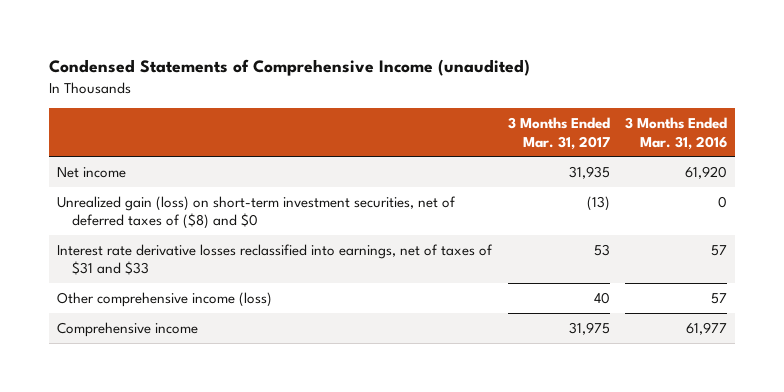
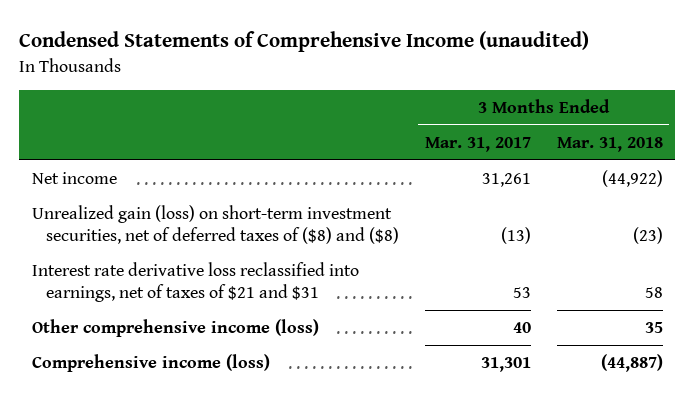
- | 3 Months Ended Mar. 31, 2017 | 3 Months Ended Mar. 31, 2016
+ | 3 Months Ended Mar. 31, 2017 | 3 Months Ended Mar. 31, 2018
- Net income | 31,935 | 61,920
- Unrealized gain (loss) on short-term investment securities, net of deferred taxes of ($8) and $0 | (13) | 0
- Interest rate derivative losses reclassified into earnings, net of taxes of $31 and $33 | 53 | 57
+ Net income | 31,261 | (44,922)
+ Unrealized gain (loss) on short-term investment securities, net of deferred taxes of ($8) and ($8) | (13) | (23)
+ Interest rate derivative loss reclassified into earnings, net of taxes of $21 and $31 | 53 | 58
- Comprehensive income | 31,975 | 61,977
+ Comprehensive income (loss) | 31,301 | (44,887)

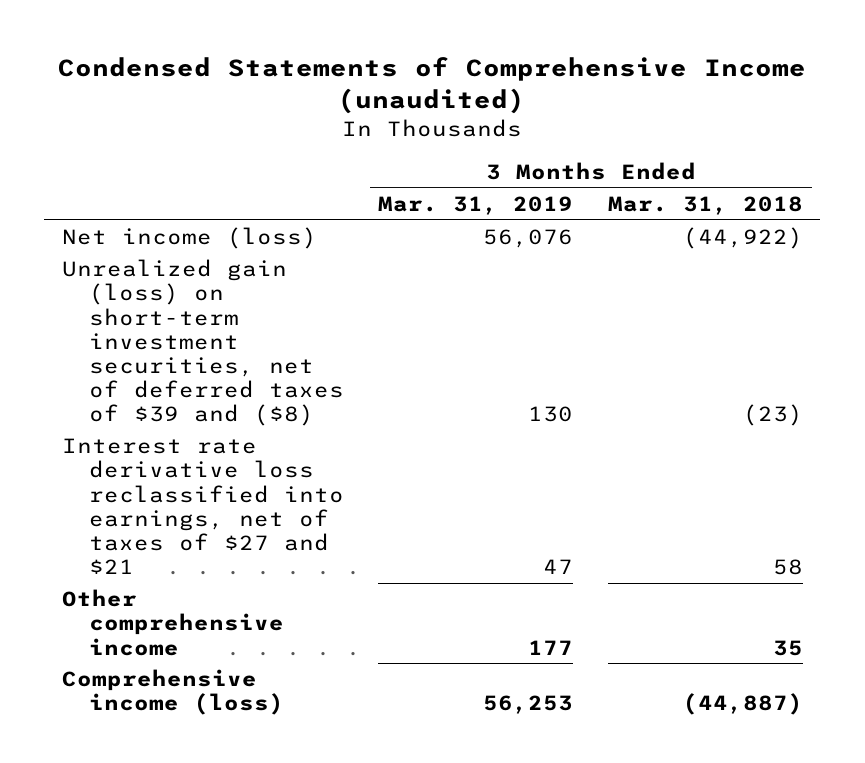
- | 3 Months Ended Mar. 31, 2017 | 3 Months Ended Mar. 31, 2018
+ | 3 Months Ended Mar. 31, 2019 | 3 Months Ended Mar. 31, 2018
- Net income | 31,261 | (44,922)
- Unrealized gain (loss) on short-term investment securities, net of deferred taxes of ($8) and ($8) | (13) | (23)
- Interest rate derivative loss reclassified into earnings, net of taxes of $21 and $31 | 53 | 58
- Other comprehensive income (loss) | 40 | 35
+ Net income (loss) | 56,076 | (44,922)
+ Unrealized gain (loss) on short-term investment securities, net of deferred taxes of $39 and ($8) | 130 | (23)
+ Interest rate derivative loss reclassified into earnings, net of taxes of $27 and $21 | 47 | 58
+ Other comprehensive income | 177 | 35

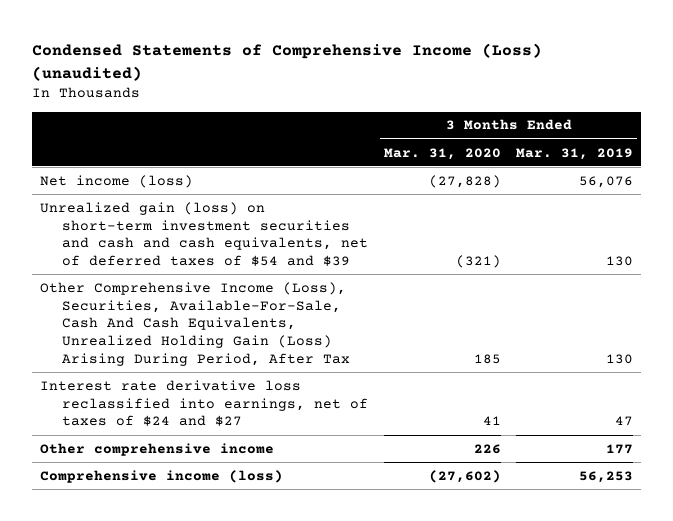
- Condensed Statements of Comprehensive Income (unaudited)
+ Condensed Statements of Comprehensive Income (Loss) (unaudited)
- | 3 Months Ended Mar. 31, 2019 | 3 Months Ended Mar. 31, 2018
+ | 3 Months Ended Mar. 31, 2020 | 3 Months Ended Mar. 31, 2019
- Unrealized gain (loss) on short-term investment securities, net of deferred taxes of $39 and ($8) | 130 | (23)
- Interest rate derivative loss reclassified into earnings, net of taxes of $27 and $21 | 47 | 58
+ Unrealized gain (loss) on short-term investment securities and cash and cash equivalents, net of deferred taxes of $54 and $39 | (321) | 130
+ Other Comprehensive Income (Loss), Securities, Available-For-Sale, Cash And Cash Equivalents, Unrealized Holding Gain (Loss) Arising During Period, After Tax | 185 | 130
+ Interest rate derivative loss reclassified into earnings, net of taxes of $24 and $27 | 41 | 47

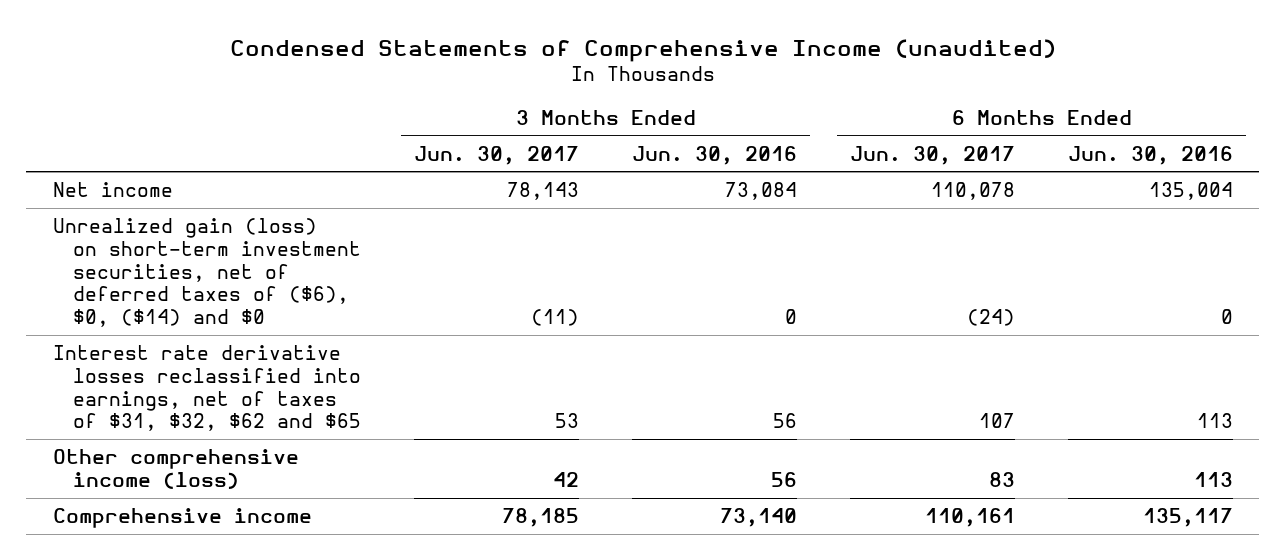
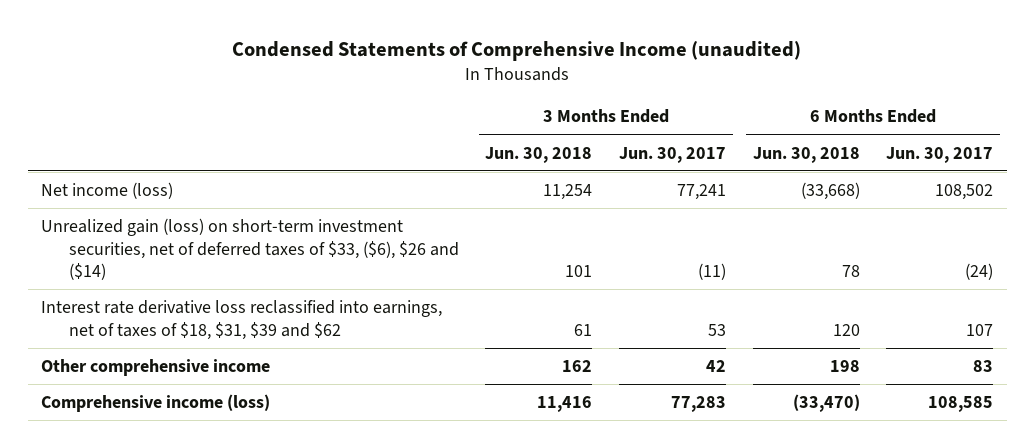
- | 3 Months Ended Jun. 30, 2017 | 3 Months Ended Jun. 30, 2016 | 6 Months Ended Jun. 30, 2017 | 6 Months Ended Jun. 30, 2016
+ | 3 Months Ended Jun. 30, 2018 | 3 Months Ended Jun. 30, 2017 | 6 Months Ended Jun. 30, 2018 | 6 Months Ended Jun. 30, 2017
- Net income | 78,143 | 73,084 | 110,078 | 135,004
- Unrealized gain (loss) on short-term investment securities, net of deferred taxes of ($6), $0, ($14) and $0 | (11) | 0 | (24) | 0
- Interest rate derivative losses reclassified into earnings, net of taxes of $31, $32, $62 and $65 | 53 | 56 | 107 | 113
- Other comprehensive income (loss) | 42 | 56 | 83 | 113
- Comprehensive income | 78,185 | 73,140 | 110,161 | 135,117
+ Net income (loss) | 11,254 | 77,241 | (33,668) | 108,502
+ Unrealized gain (loss) on short-term investment securities, net of deferred taxes of $33, ($6), $26 and ($14) | 101 | (11) | 78 | (24)
+ Interest rate derivative loss reclassified into earnings, net of taxes of $18, $31, $39 and $62 | 61 | 53 | 120 | 107
+ Other comprehensive income | 162 | 42 | 198 | 83
+ Comprehensive income (loss) | 11,416 | 77,283 | (33,470) | 108,585

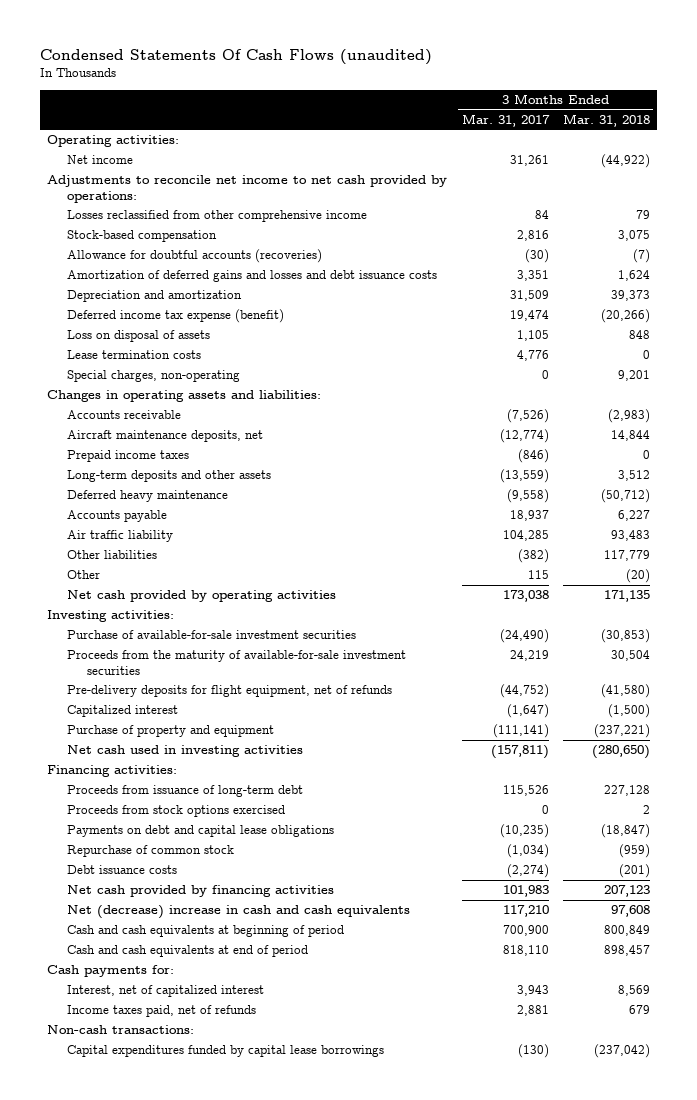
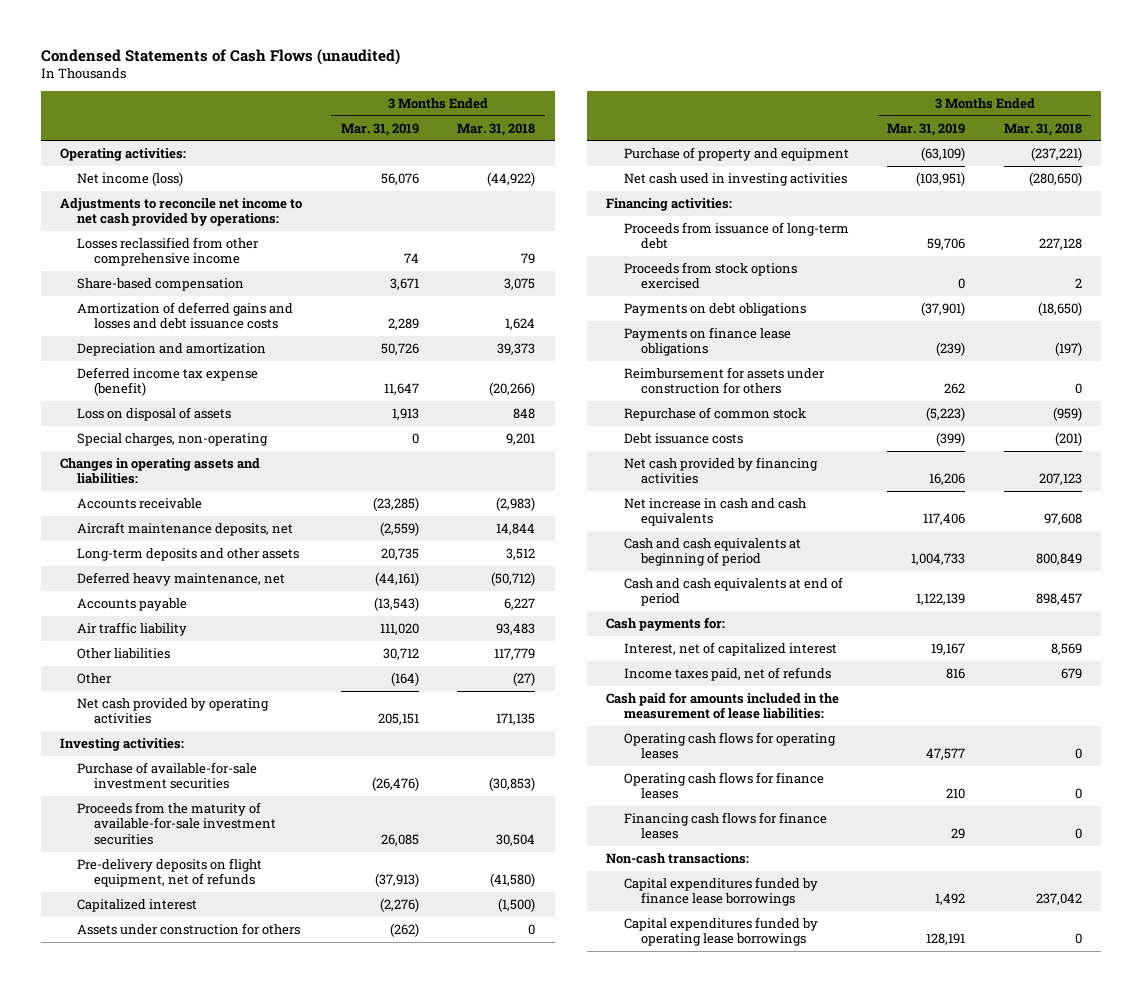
- Condensed Statements Of Cash Flows (unaudited)
+ Condensed Statements of Cash Flows (unaudited)
- | 3 Months Ended Mar. 31, 2017 | 3 Months Ended Mar. 31, 2018
+ | 3 Months Ended Mar. 31, 2019 | 3 Months Ended Mar. 31, 2018
- Net income | 31,261 | (44,922)
+ Net income (loss) | 56,076 | (44,922)
- Stock-based compensation | 2,816 | 3,075
- Allowance for doubtful accounts (recoveries) | (30) | (7)
+ Share-based compensation | 3,671 | 3,075
- Lease termination costs | 4,776 | 0
- Prepaid income taxes | (846) | 0
- Deferred heavy maintenance | (9,558) | (50,712)
+ Deferred heavy maintenance, net | (44,161) | (50,712)
- Other | 115 | (20)
+ Other | (164) | (27)
- Pre-delivery deposits for flight equipment, net of refunds | (44,752) | (41,580)
+ Pre-delivery deposits on flight equipment, net of refunds | (37,913) | (41,580)
+ Assets under construction for others | (262) | 0
- Payments on debt and capital lease obligations | (10,235) | (18,847)
+ Payments on debt obligations | (37,901) | (18,650)
+ Payments on finance lease obligations | (239) | (197)
+ Reimbursement for assets under construction for others | 262 | 0
- Net (decrease) increase in cash and cash equivalents | 117,210 | 97,608
+ Net increase in cash and cash equivalents | 117,406 | 97,608
+ Cash paid for amounts included in the measurement of lease liabilities:
+ Operating cash flows for operating leases | 47,577 | 0
+ Operating cash flows for finance leases | 210 | 0
+ Financing cash flows for finance leases | 29 | 0
- Capital expenditures funded by capital lease borrowings | (130) | (237,042)
+ Capital expenditures funded by finance lease borrowings | 1,492 | 237,042
+ Capital expenditures funded by operating lease borrowings | 128,191 | 0

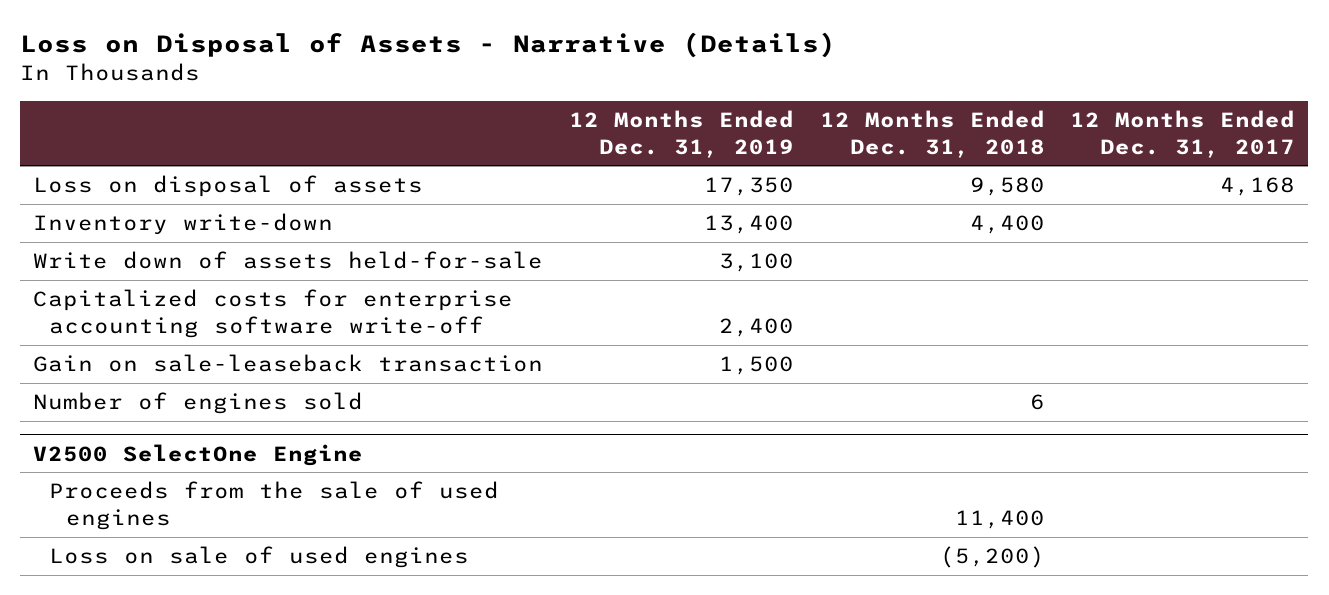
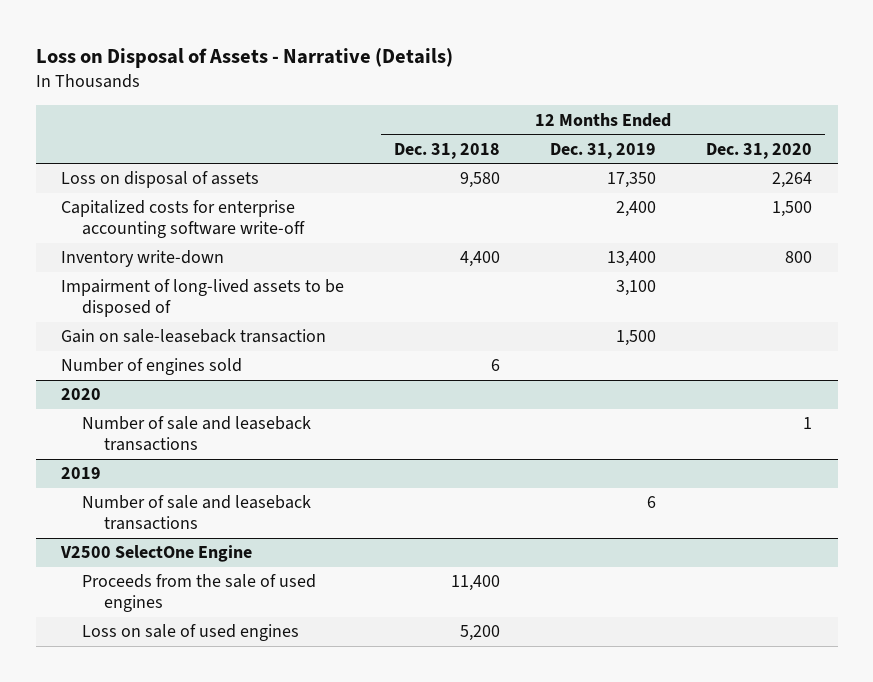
- | 12 Months Ended Dec. 31, 2019 | 12 Months Ended Dec. 31, 2018 | 12 Months Ended Dec. 31, 2017
+ | 12 Months Ended Dec. 31, 2018 | 12 Months Ended Dec. 31, 2019 | 12 Months Ended Dec. 31, 2020
- Write down of assets held-for-sale | 3,100 | |
moved down: Inventory write-down | 4,400 | 13,400 | 800
+ Impairment of long-lived assets to be disposed of | | 3,100 |
+ 2020
+ Number of sale and leaseback transactions | | | 1
+ 2019
+ Number of sale and leaseback transactions | | 6 |
@ V2500 SelectOne Engine
- Loss on sale of used engines | | (5,200) |
+ Loss on sale of used engines | 5,200 | |

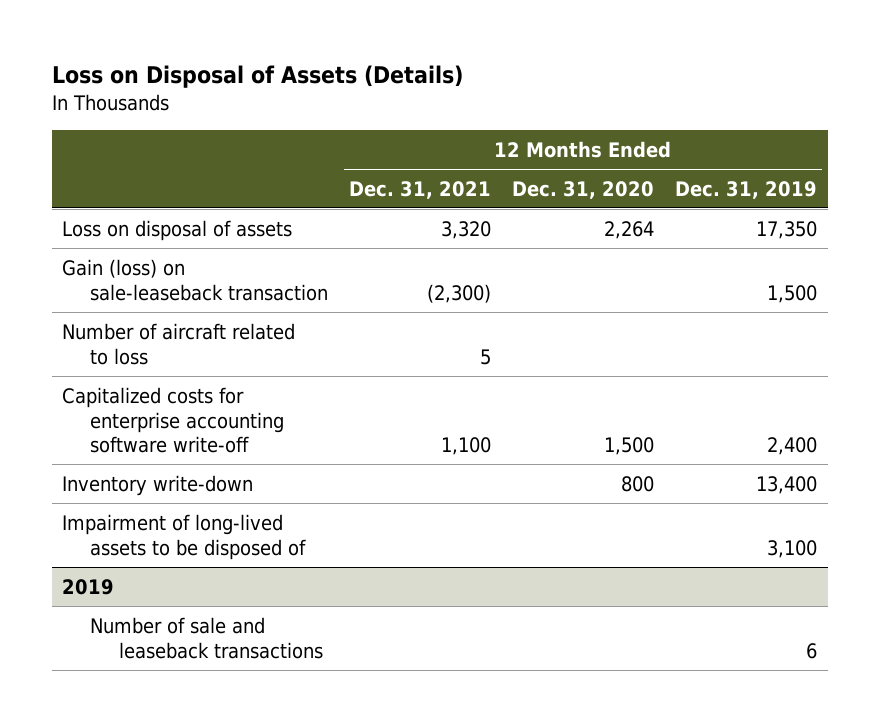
- Loss on Disposal of Assets - Narrative (Details)
+ Loss on Disposal of Assets (Details)
- | 12 Months Ended Dec. 31, 2018 | 12 Months Ended Dec. 31, 2019 | 12 Months Ended Dec. 31, 2020
+ | 12 Months Ended Dec. 31, 2021 | 12 Months Ended Dec. 31, 2020 | 12 Months Ended Dec. 31, 2019
+ Gain (loss) on sale-leaseback transaction | (2,300) | | 1,500
+ Number of aircraft related to loss | 5 | |
- Gain on sale-leaseback transaction | | 1,500 |
- Number of engines sold | 6 | |
- 2020
- Number of sale and leaseback transactions | | | 1
- V2500 SelectOne Engine
- Proceeds from the sale of used engines | 11,400 | |
- Loss on sale of used engines | 5,200 | |

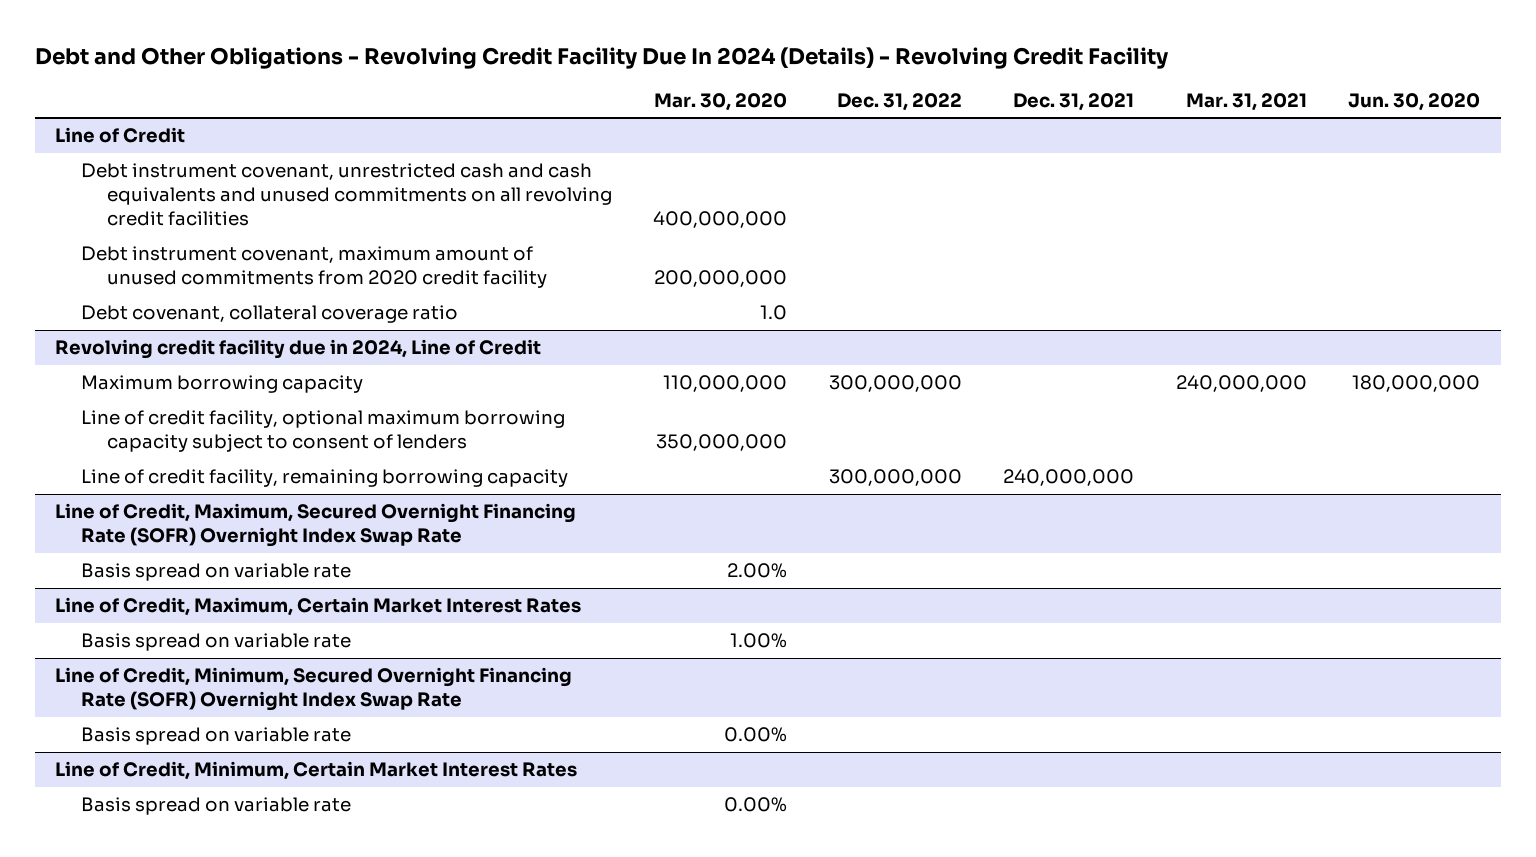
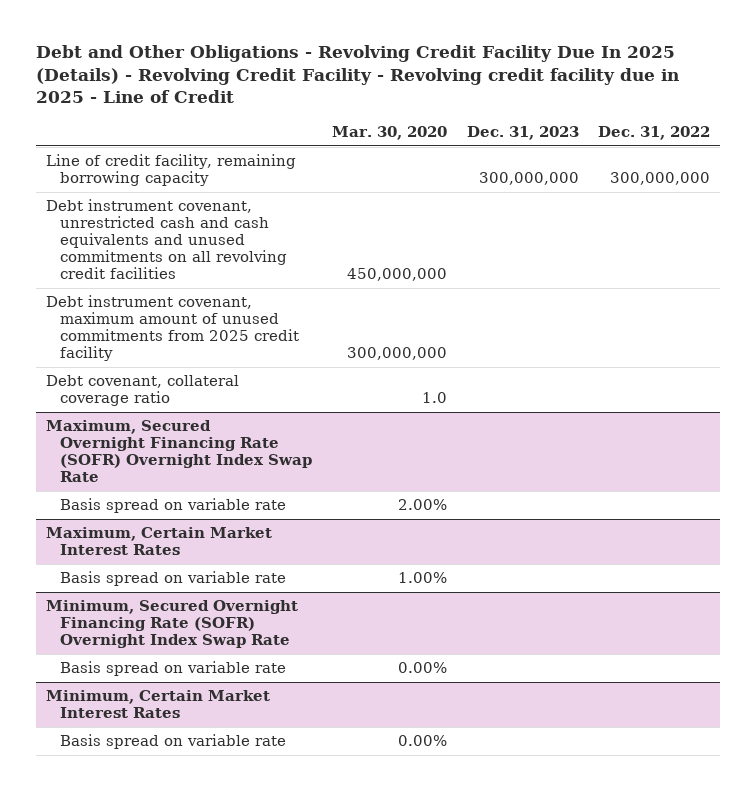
- Debt and Other Obligations - Revolving Credit Facility Due In 2024 (Details) - Revolving Credit Facility
+ Debt and Other Obligations - Revolving Credit Facility Due In 2025 (Details) - Revolving Credit Facility - Revolving credit facility due in 2025 - Line of Credit
- | Mar. 30, 2020 | Dec. 31, 2022 | Dec. 31, 2021 | Mar. 31, 2021 | Jun. 30, 2020
+ | Mar. 30, 2020 | Dec. 31, 2023 | Dec. 31, 2022
- Line of Credit
- Debt instrument covenant, unrestricted cash and cash equivalents and unused commitments on all revolving credit facilities | 400,000,000 | | | |
- Debt instrument covenant, maximum amount of unused commitments from 2020 credit facility | 200,000,000 | | | |
- Debt covenant, collateral coverage ratio | 1.0 | | | |
- Revolving credit facility due in 2024, Line of Credit
- Maximum borrowing capacity | 110,000,000 | 300,000,000 | | 240,000,000 | 180,000,000
- Line of credit facility, optional maximum borrowing capacity subject to consent of lenders | 350,000,000 | | | |
- Line of Credit, Maximum, Secured Overnight Financing Rate (SOFR) Overnight Index Swap Rate
+ Debt instrument covenant, unrestricted cash and cash equivalents and unused commitments on all revolving credit facilities | 450,000,000 | |
+ Debt instrument covenant, maximum amount of unused commitments from 2025 credit facility | 300,000,000 | |
+ Debt covenant, collateral coverage ratio | 1.0 | |
+ Maximum, Secured Overnight Financing Rate (SOFR) Overnight Index Swap Rate
- Line of Credit, Maximum, Certain Market Interest Rates
+ Maximum, Certain Market Interest Rates
- Line of Credit, Minimum, Secured Overnight Financing Rate (SOFR) Overnight Index Swap Rate
+ Minimum, Secured Overnight Financing Rate (SOFR) Overnight Index Swap Rate
- Line of Credit, Minimum, Certain Market Interest Rates
+ Minimum, Certain Market Interest Rates

